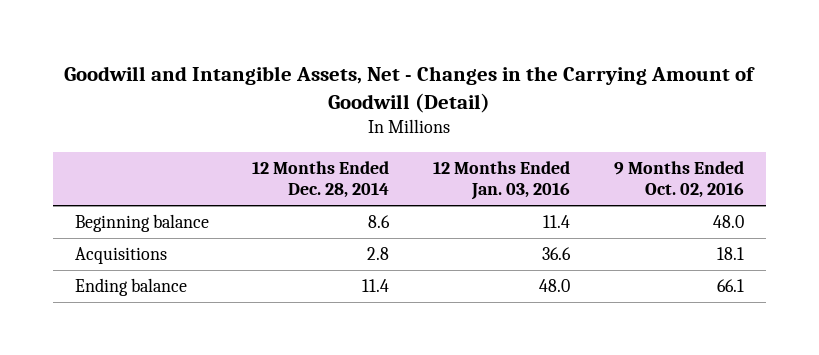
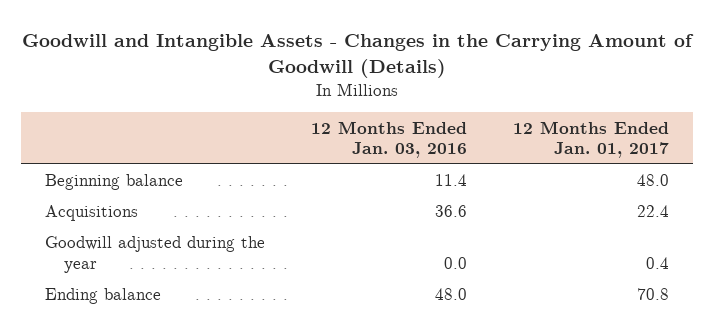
- Goodwill and Intangible Assets, Net - Changes in the Carrying Amount of Goodwill (Detail)
+ Goodwill and Intangible Assets - Changes in the Carrying Amount of Goodwill (Details)
- | 12 Months Ended Dec. 28, 2014 | 12 Months Ended Jan. 03, 2016 | 9 Months Ended Oct. 02, 2016
+ | 12 Months Ended Jan. 03, 2016 | 12 Months Ended Jan. 01, 2017
+ Goodwill adjusted during the year | 0.0 | 0.4

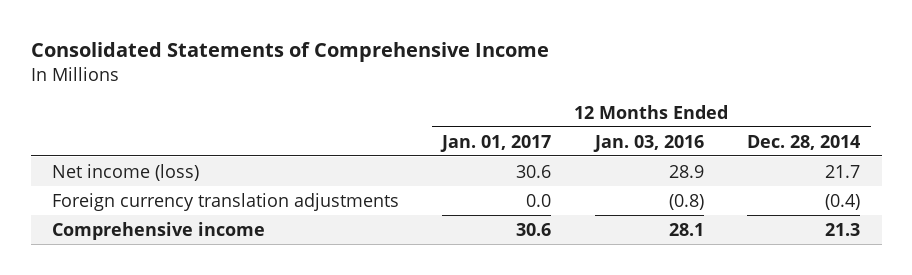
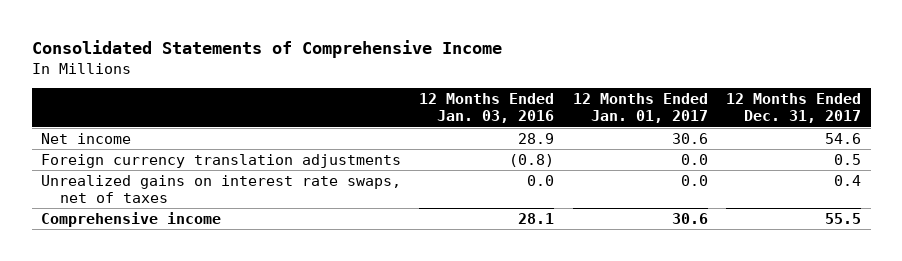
- | 12 Months Ended Jan. 01, 2017 | 12 Months Ended Jan. 03, 2016 | 12 Months Ended Dec. 28, 2014
+ | 12 Months Ended Jan. 03, 2016 | 12 Months Ended Jan. 01, 2017 | 12 Months Ended Dec. 31, 2017
- Net income (loss) | 30.6 | 28.9 | 21.7
+ Net income | 28.9 | 30.6 | 54.6
+ Unrealized gains on interest rate swaps, net of taxes | 0.0 | 0.0 | 0.4

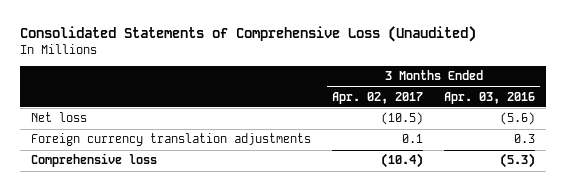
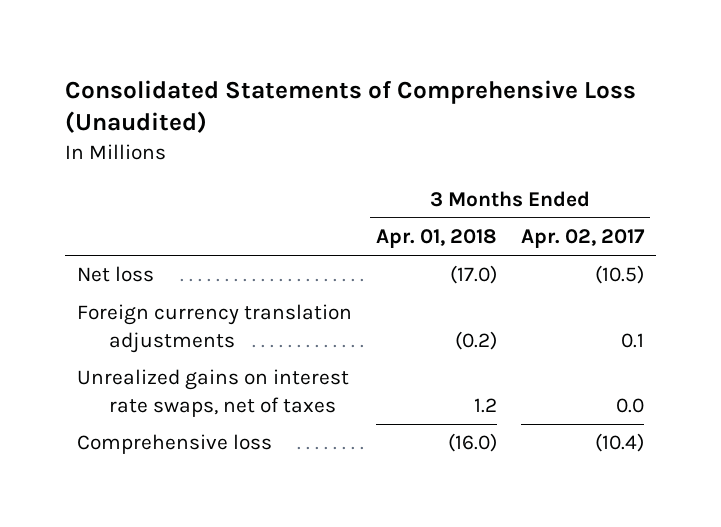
- | 3 Months Ended Apr. 02, 2017 | 3 Months Ended Apr. 03, 2016
+ | 3 Months Ended Apr. 01, 2018 | 3 Months Ended Apr. 02, 2017
+ Unrealized gains on interest rate swaps, net of taxes | 1.2 | 0.0

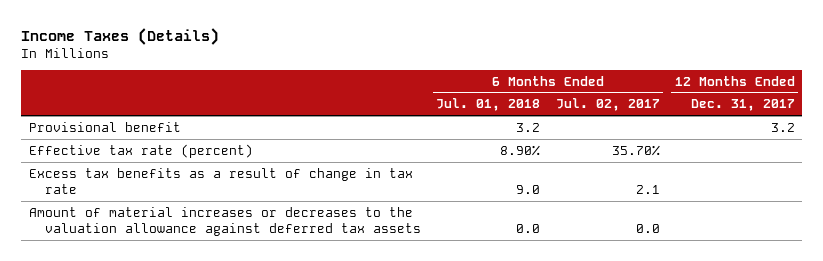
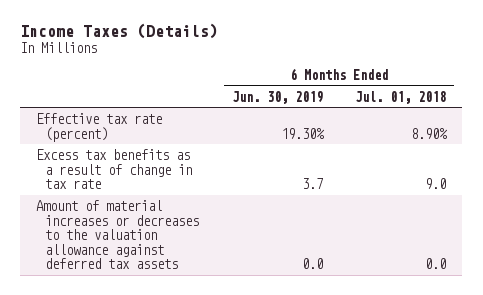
- | 6 Months Ended Jul. 01, 2018 | 6 Months Ended Jul. 02, 2017 | 12 Months Ended Dec. 31, 2017
+ | 6 Months Ended Jun. 30, 2019 | 6 Months Ended Jul. 01, 2018
- Provisional benefit | 3.2 | | 3.2

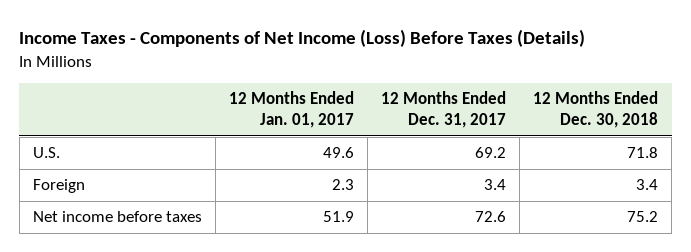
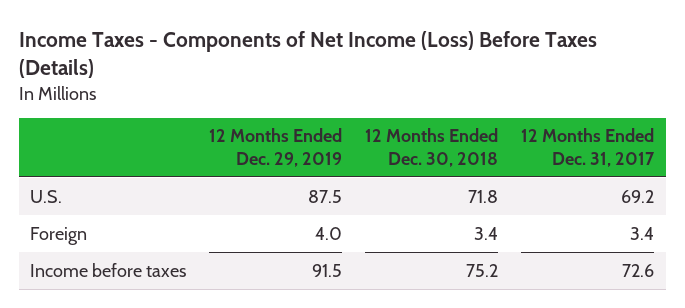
- | 12 Months Ended Jan. 01, 2017 | 12 Months Ended Dec. 31, 2017 | 12 Months Ended Dec. 30, 2018
+ | 12 Months Ended Dec. 29, 2019 | 12 Months Ended Dec. 30, 2018 | 12 Months Ended Dec. 31, 2017
- Net income before taxes | 51.9 | 72.6 | 75.2
+ Income before taxes | 91.5 | 75.2 | 72.6

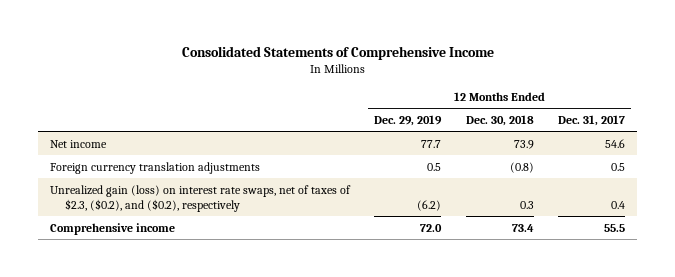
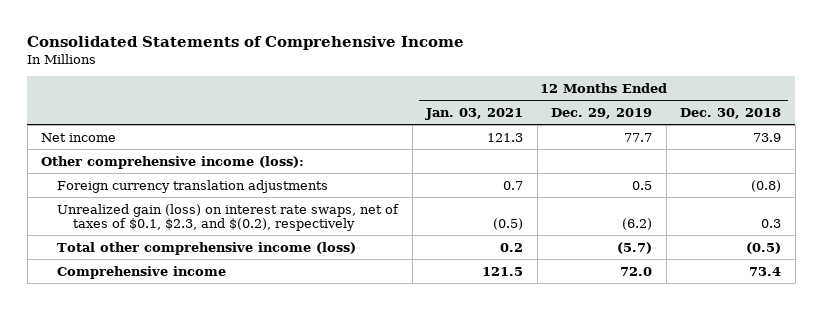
- | 12 Months Ended Dec. 29, 2019 | 12 Months Ended Dec. 30, 2018 | 12 Months Ended Dec. 31, 2017
+ | 12 Months Ended Jan. 03, 2021 | 12 Months Ended Dec. 29, 2019 | 12 Months Ended Dec. 30, 2018
+ Other comprehensive income (loss):
- Unrealized gain (loss) on interest rate swaps, net of taxes of $2.3, ($0.2), and ($0.2), respectively | (6.2) | 0.3 | 0.4
+ Unrealized gain (loss) on interest rate swaps, net of taxes of $0.1, $2.3, and $(0.2), respectively | (0.5) | (6.2) | 0.3
+ Total other comprehensive income (loss) | 0.2 | (5.7) | (0.5)

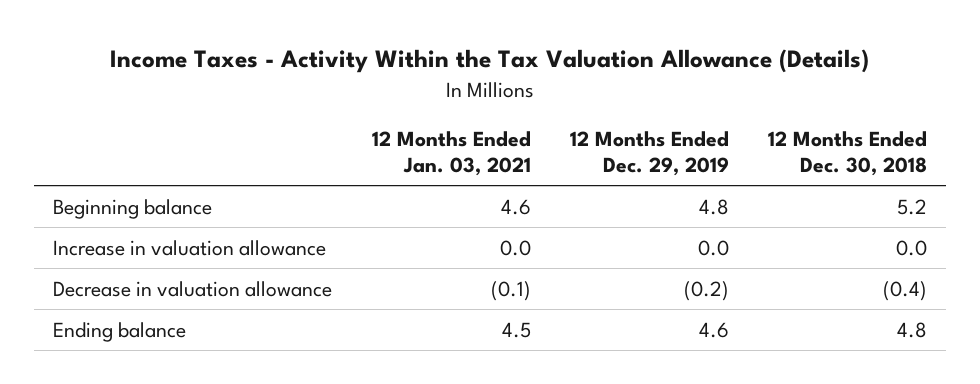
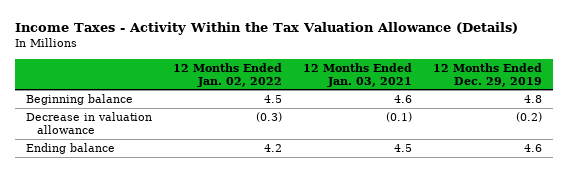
- | 12 Months Ended Jan. 03, 2021 | 12 Months Ended Dec. 29, 2019 | 12 Months Ended Dec. 30, 2018
+ | 12 Months Ended Jan. 02, 2022 | 12 Months Ended Jan. 03, 2021 | 12 Months Ended Dec. 29, 2019
- Increase in valuation allowance | 0.0 | 0.0 | 0.0

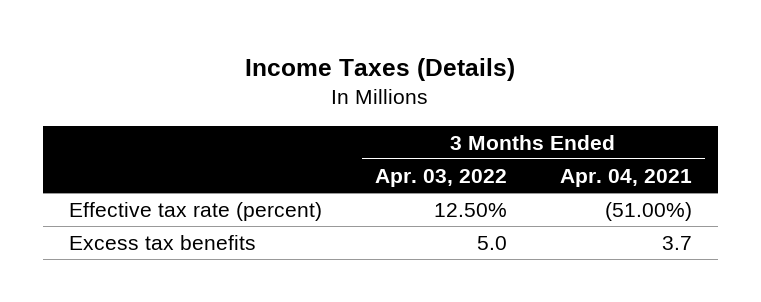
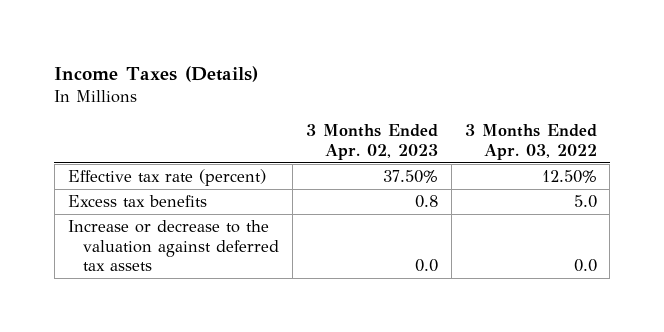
- | 3 Months Ended Apr. 03, 2022 | 3 Months Ended Apr. 04, 2021
+ | 3 Months Ended Apr. 02, 2023 | 3 Months Ended Apr. 03, 2022
+ Increase or decrease to the valuation against deferred tax assets | 0.0 | 0.0

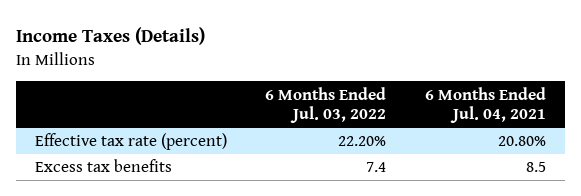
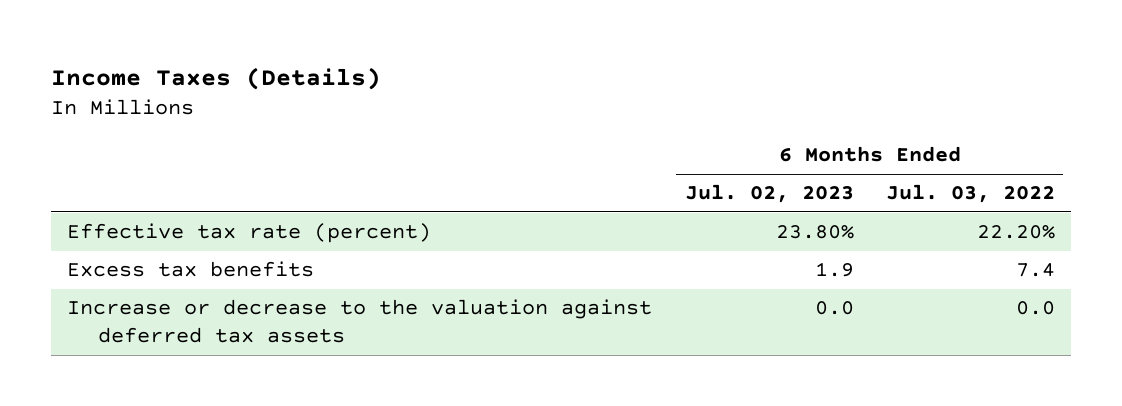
- | 6 Months Ended Jul. 03, 2022 | 6 Months Ended Jul. 04, 2021
+ | 6 Months Ended Jul. 02, 2023 | 6 Months Ended Jul. 03, 2022
+ Increase or decrease to the valuation against deferred tax assets | 0.0 | 0.0

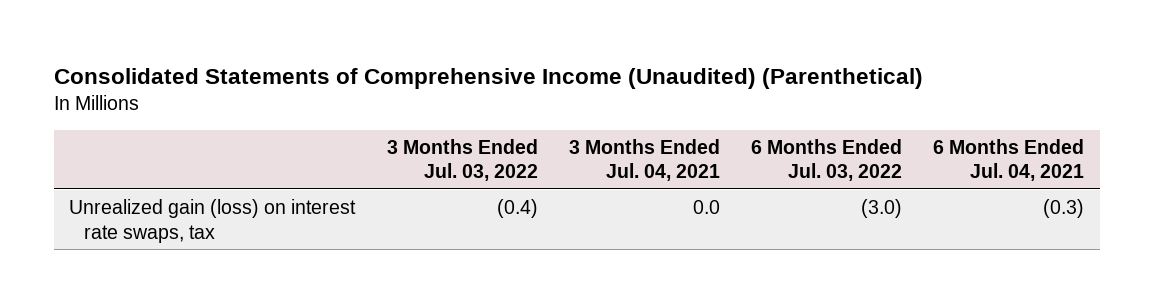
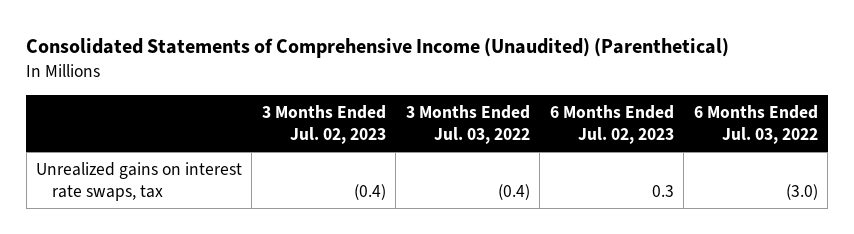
- | 3 Months Ended Jul. 03, 2022 | 3 Months Ended Jul. 04, 2021 | 6 Months Ended Jul. 03, 2022 | 6 Months Ended Jul. 04, 2021
+ | 3 Months Ended Jul. 02, 2023 | 3 Months Ended Jul. 03, 2022 | 6 Months Ended Jul. 02, 2023 | 6 Months Ended Jul. 03, 2022
- Unrealized gain (loss) on interest rate swaps, tax | (0.4) | 0.0 | (3.0) | (0.3)
+ Unrealized gains on interest rate swaps, tax | (0.4) | (0.4) | 0.3 | (3.0)

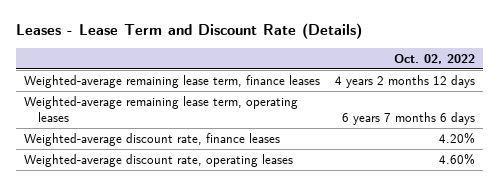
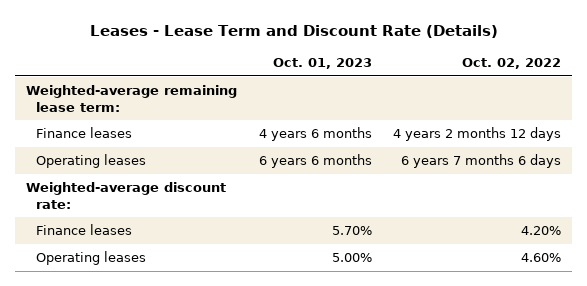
- | Oct. 02, 2022
+ | Oct. 01, 2023 | Oct. 02, 2022
- Weighted-average remaining lease term, finance leases | 4 years 2 months 12 days
- Weighted-average remaining lease term, operating leases | 6 years 7 months 6 days
- Weighted-average discount rate, finance leases | 4.20%
- Weighted-average discount rate, operating leases | 4.60%
+ Weighted-average remaining lease term:
+ Finance leases | 4 years 6 months | 4 years 2 months 12 days
+ Operating leases | 6 years 6 months | 6 years 7 months 6 days
+ Weighted-average discount rate:
+ Finance leases | 5.70% | 4.20%
+ Operating leases | 5.00% | 4.60%

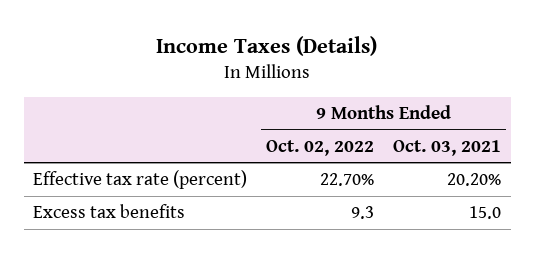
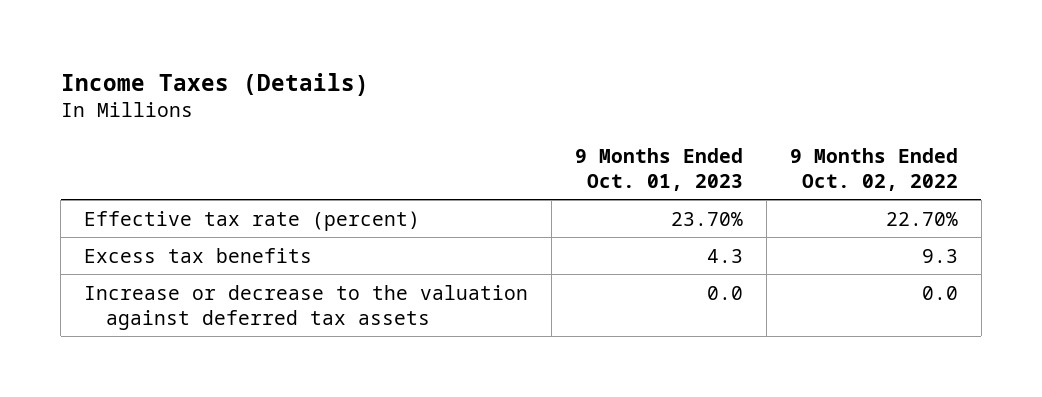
- | 9 Months Ended Oct. 02, 2022 | 9 Months Ended Oct. 03, 2021
+ | 9 Months Ended Oct. 01, 2023 | 9 Months Ended Oct. 02, 2022
+ Increase or decrease to the valuation against deferred tax assets | 0.0 | 0.0

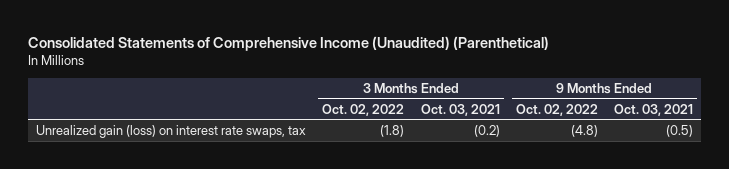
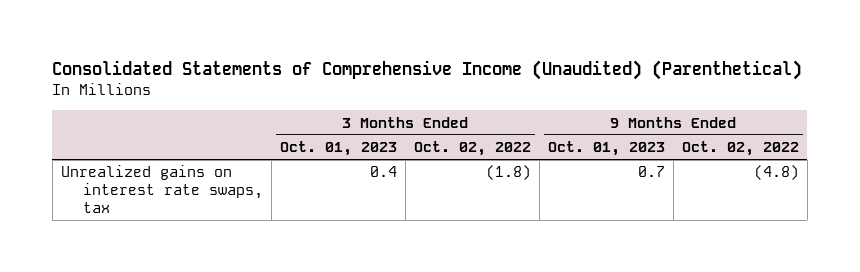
- | 3 Months Ended Oct. 02, 2022 | 3 Months Ended Oct. 03, 2021 | 9 Months Ended Oct. 02, 2022 | 9 Months Ended Oct. 03, 2021
+ | 3 Months Ended Oct. 01, 2023 | 3 Months Ended Oct. 02, 2022 | 9 Months Ended Oct. 01, 2023 | 9 Months Ended Oct. 02, 2022
- Unrealized gain (loss) on interest rate swaps, tax | (1.8) | (0.2) | (4.8) | (0.5)
+ Unrealized gains on interest rate swaps, tax | 0.4 | (1.8) | 0.7 | (4.8)

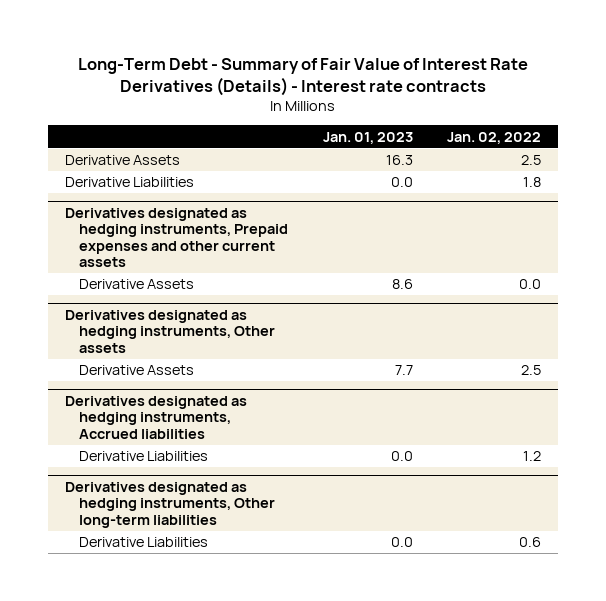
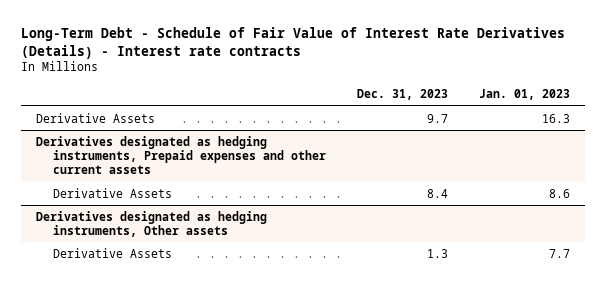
- Long-Term Debt - Summary of Fair Value of Interest Rate Derivatives (Details) - Interest rate contracts
+ Long-Term Debt - Schedule of Fair Value of Interest Rate Derivatives (Details) - Interest rate contracts
- | Jan. 01, 2023 | Jan. 02, 2022
+ | Dec. 31, 2023 | Jan. 01, 2023
- Derivative Liabilities | 0.0 | 1.8
- Derivatives designated as hedging instruments, Accrued liabilities
- Derivative Liabilities | 0.0 | 1.2
- Derivatives designated as hedging instruments, Other long-term liabilities
- Derivative Liabilities | 0.0 | 0.6

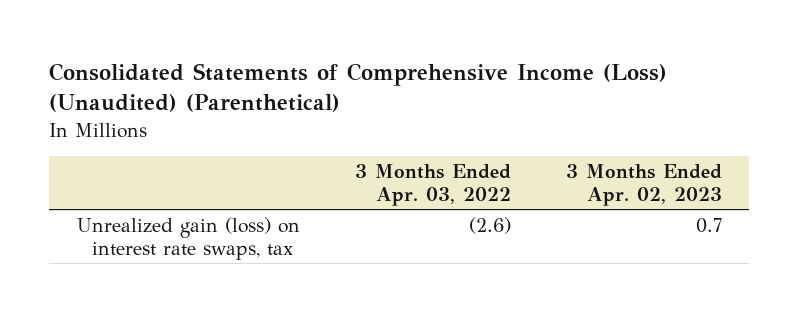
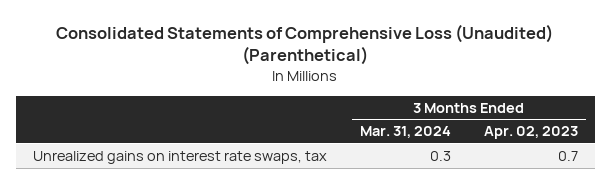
- Consolidated Statements of Comprehensive Income (Loss) (Unaudited) (Parenthetical)
+ Consolidated Statements of Comprehensive Loss (Unaudited) (Parenthetical)
- | 3 Months Ended Apr. 03, 2022 | 3 Months Ended Apr. 02, 2023
+ | 3 Months Ended Mar. 31, 2024 | 3 Months Ended Apr. 02, 2023
- Unrealized gain (loss) on interest rate swaps, tax | (2.6) | 0.7
+ Unrealized gains on interest rate swaps, tax | 0.3 | 0.7

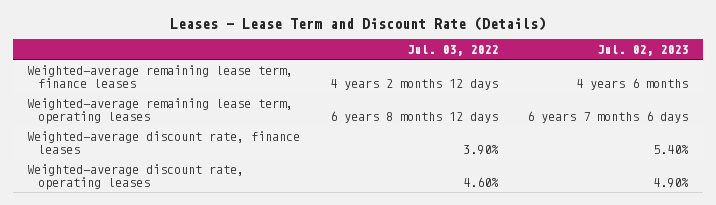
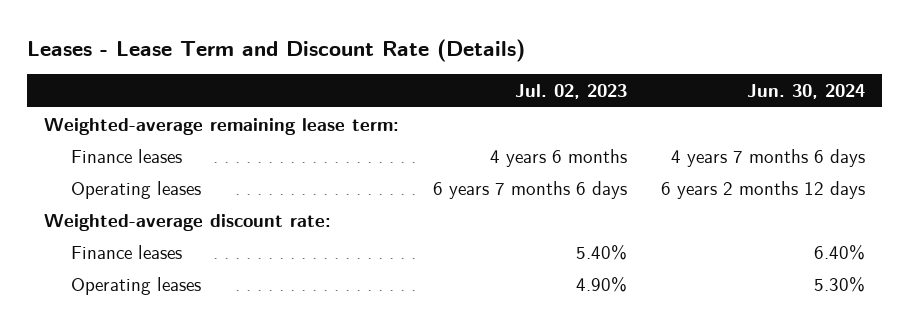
- | Jul. 03, 2022 | Jul. 02, 2023
+ | Jul. 02, 2023 | Jun. 30, 2024
- Weighted-average remaining lease term, finance leases | 4 years 2 months 12 days | 4 years 6 months
- Weighted-average remaining lease term, operating leases | 6 years 8 months 12 days | 6 years 7 months 6 days
- Weighted-average discount rate, finance leases | 3.90% | 5.40%
- Weighted-average discount rate, operating leases | 4.60% | 4.90%
+ Weighted-average remaining lease term:
+ Finance leases | 4 years 6 months | 4 years 7 months 6 days
+ Operating leases | 6 years 7 months 6 days | 6 years 2 months 12 days
+ Weighted-average discount rate:
+ Finance leases | 5.40% | 6.40%
+ Operating leases | 4.90% | 5.30%

